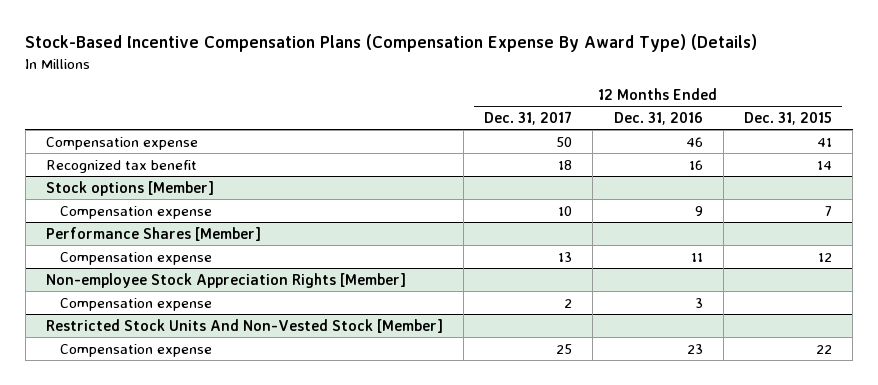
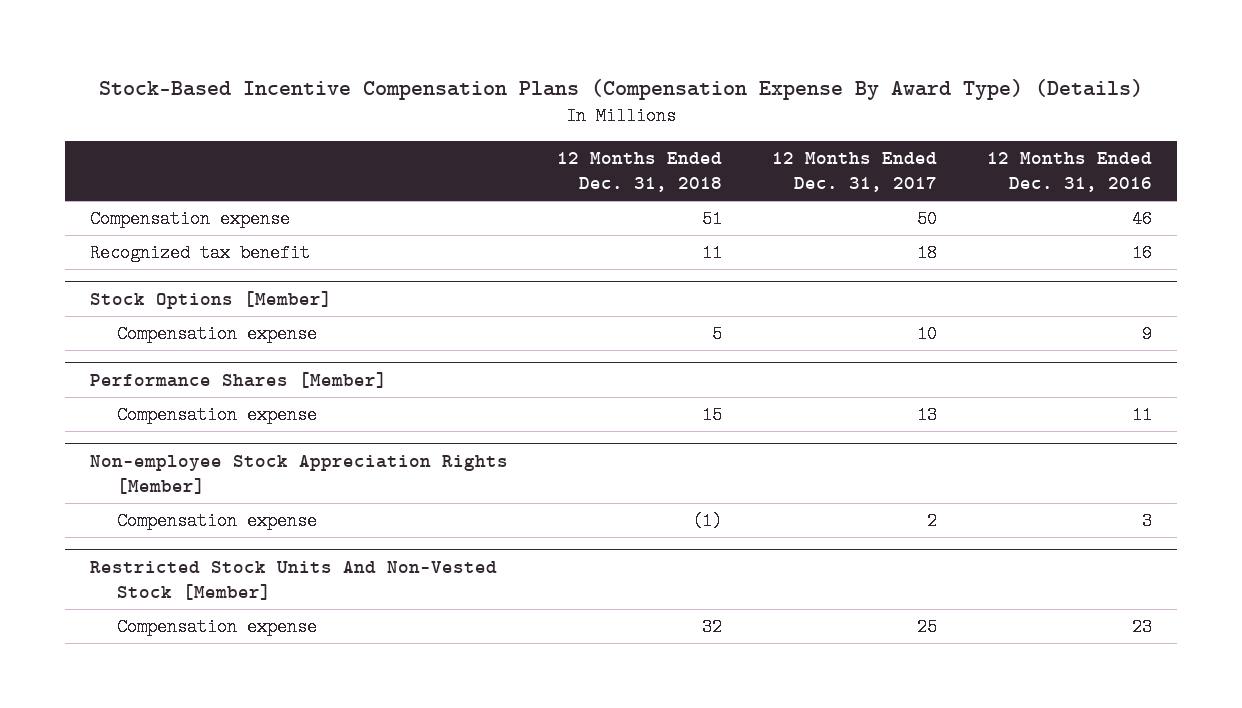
- | 12 Months Ended Dec. 31, 2017 | 12 Months Ended Dec. 31, 2016 | 12 Months Ended Dec. 31, 2015
+ | 12 Months Ended Dec. 31, 2018 | 12 Months Ended Dec. 31, 2017 | 12 Months Ended Dec. 31, 2016
- Stock options [Member]
+ Stock Options [Member]

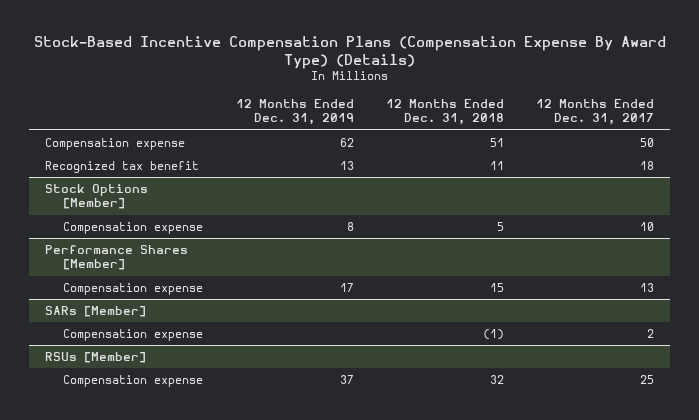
- | 12 Months Ended Dec. 31, 2018 | 12 Months Ended Dec. 31, 2017 | 12 Months Ended Dec. 31, 2016
+ | 12 Months Ended Dec. 31, 2019 | 12 Months Ended Dec. 31, 2018 | 12 Months Ended Dec. 31, 2017
- Non-employee Stock Appreciation Rights [Member]
+ SARs [Member]
- Restricted Stock Units And Non-Vested Stock [Member]
+ RSUs [Member]

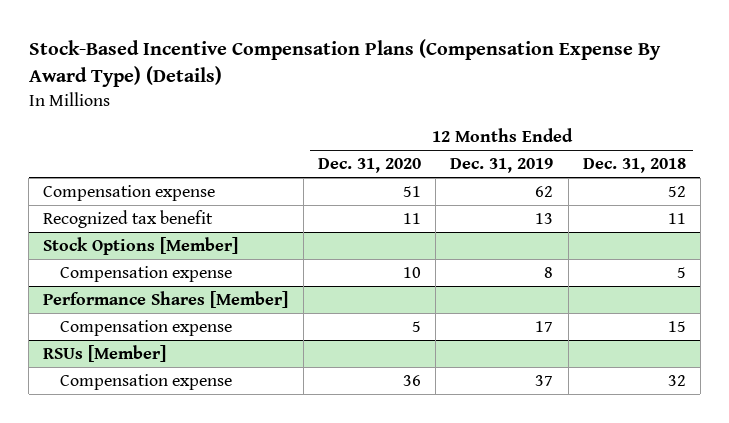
- | 12 Months Ended Dec. 31, 2019 | 12 Months Ended Dec. 31, 2018 | 12 Months Ended Dec. 31, 2017
+ | 12 Months Ended Dec. 31, 2020 | 12 Months Ended Dec. 31, 2019 | 12 Months Ended Dec. 31, 2018
- Compensation expense | 62 | 51 | 50
+ Compensation expense | 51 | 62 | 52
- SARs [Member]
- Compensation expense | | (1) | 2

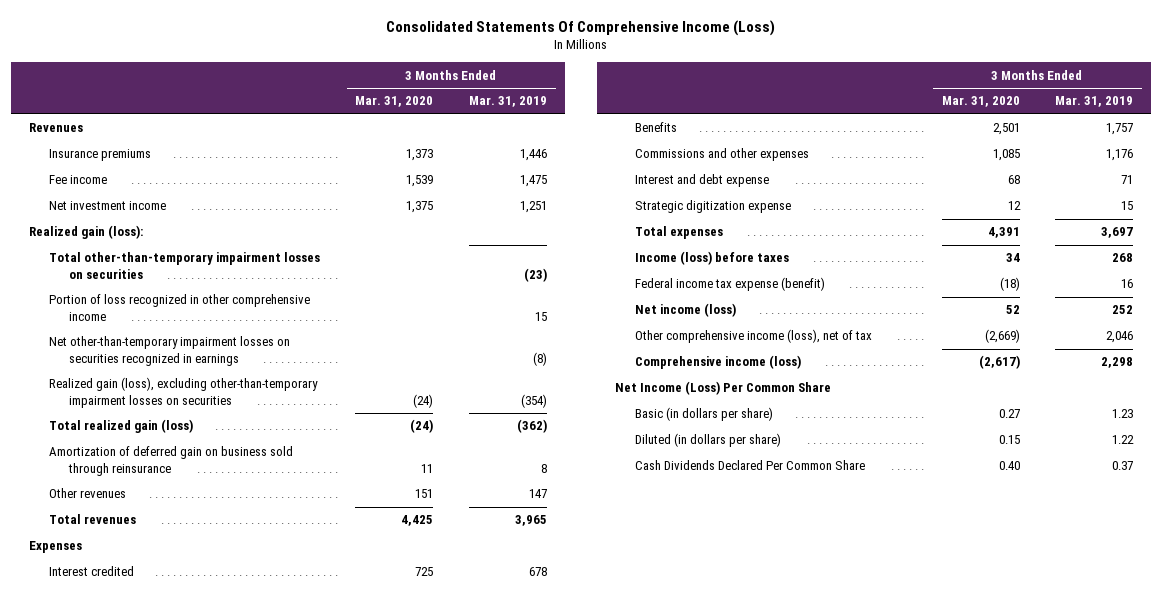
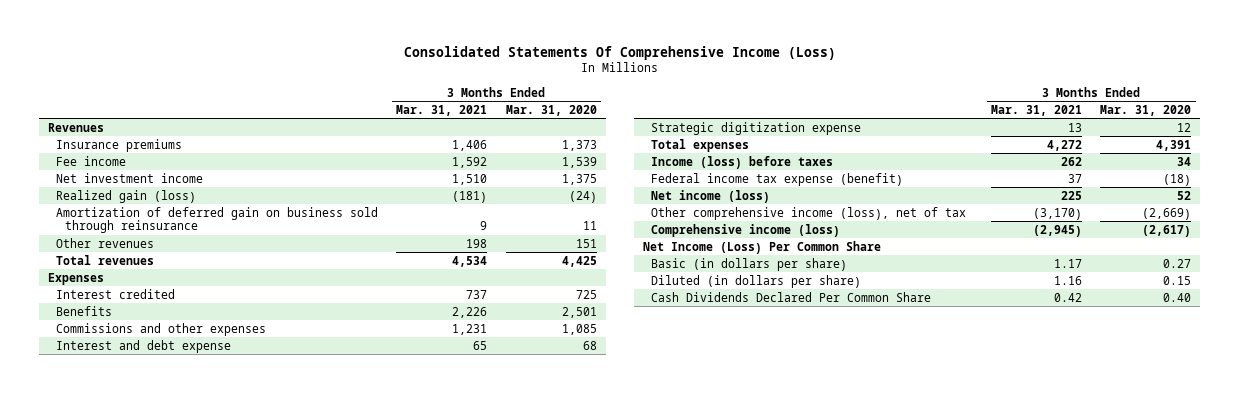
- | 3 Months Ended Mar. 31, 2020 | 3 Months Ended Mar. 31, 2019
+ | 3 Months Ended Mar. 31, 2021 | 3 Months Ended Mar. 31, 2020
- Realized gain (loss):
- Total other-than-temporary impairment losses on securities | | (23)
- Portion of loss recognized in other comprehensive income | | 15
- Net other-than-temporary impairment losses on securities recognized in earnings | | (8)
- Realized gain (loss), excluding other-than-temporary impairment losses on securities | (24) | (354)
- Total realized gain (loss) | (24) | (362)
+ Realized gain (loss) | (181) | (24)

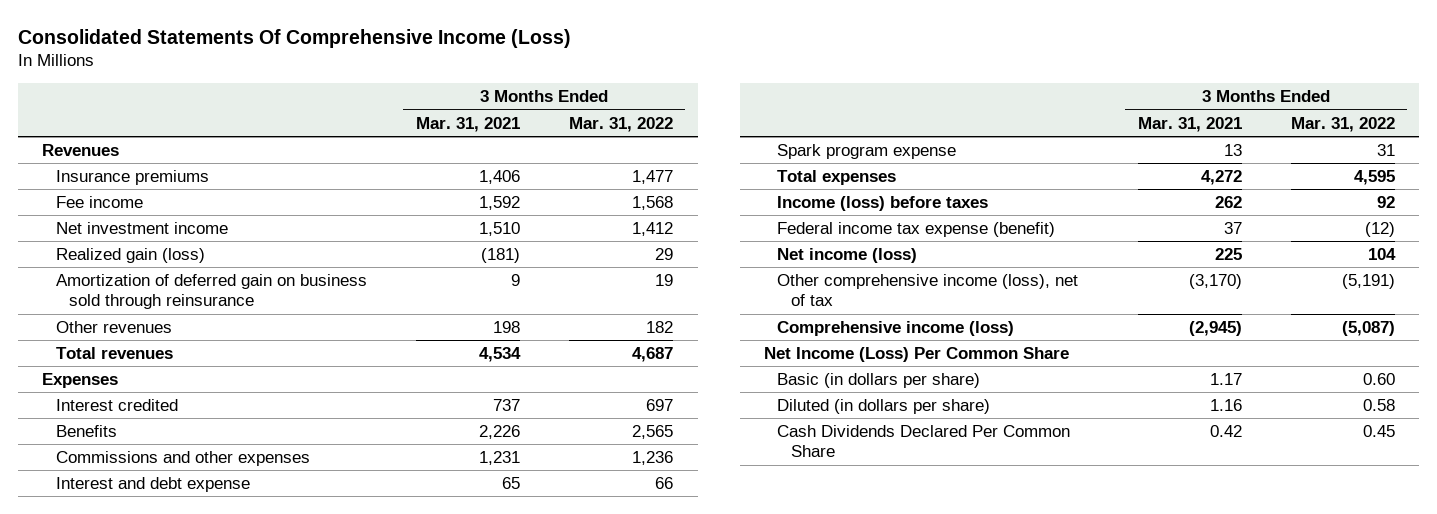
- | 3 Months Ended Mar. 31, 2021 | 3 Months Ended Mar. 31, 2020
+ | 3 Months Ended Mar. 31, 2021 | 3 Months Ended Mar. 31, 2022
- Strategic digitization expense | 13 | 12
+ Spark program expense | 13 | 31

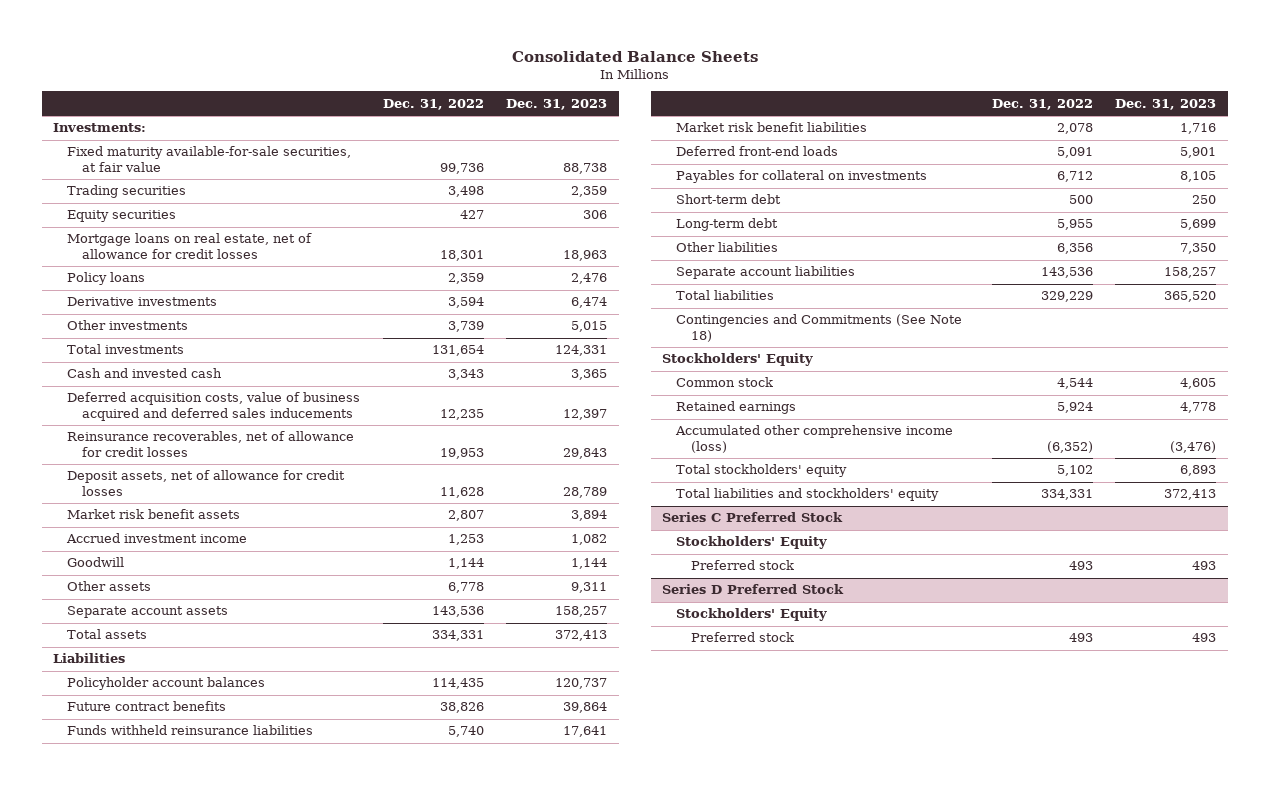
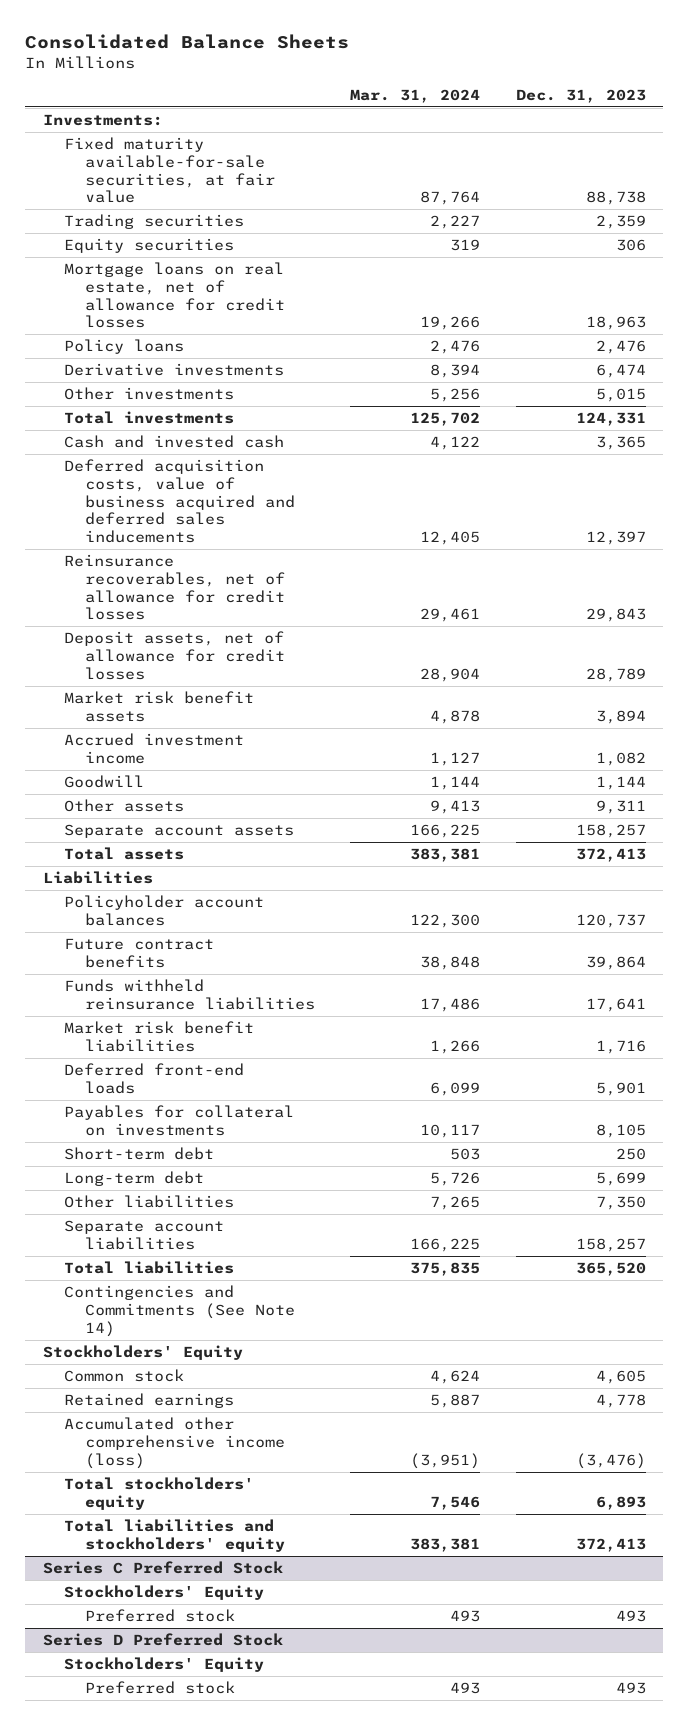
- | Dec. 31, 2022 | Dec. 31, 2023
+ | Mar. 31, 2024 | Dec. 31, 2023
- Contingencies and Commitments (See Note 18)
+ Contingencies and Commitments (See Note 14)

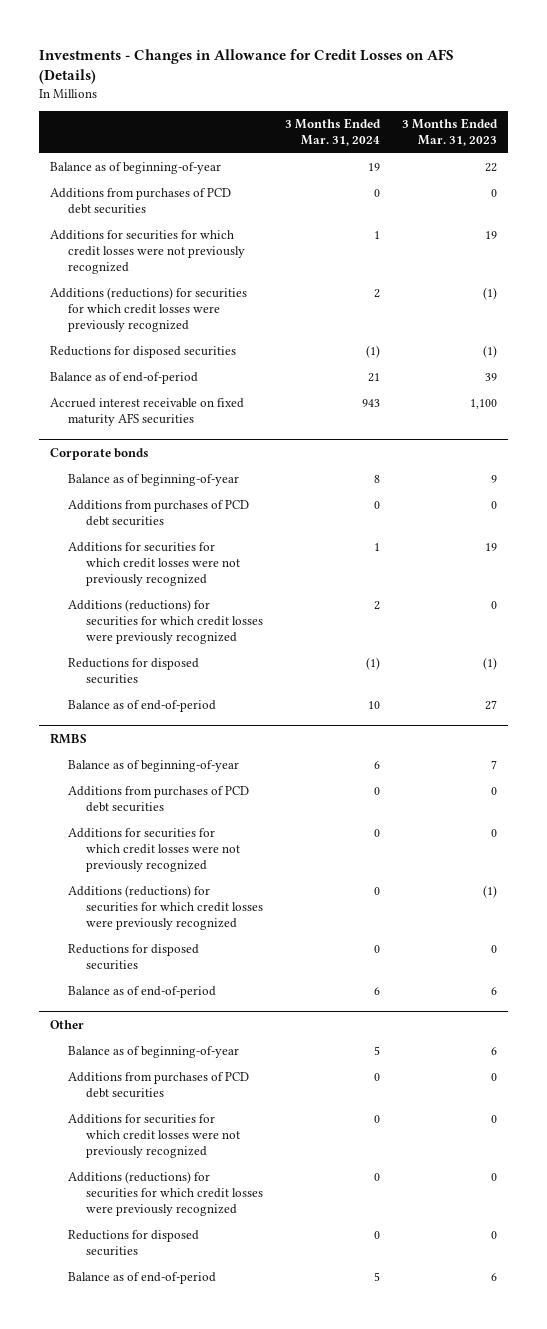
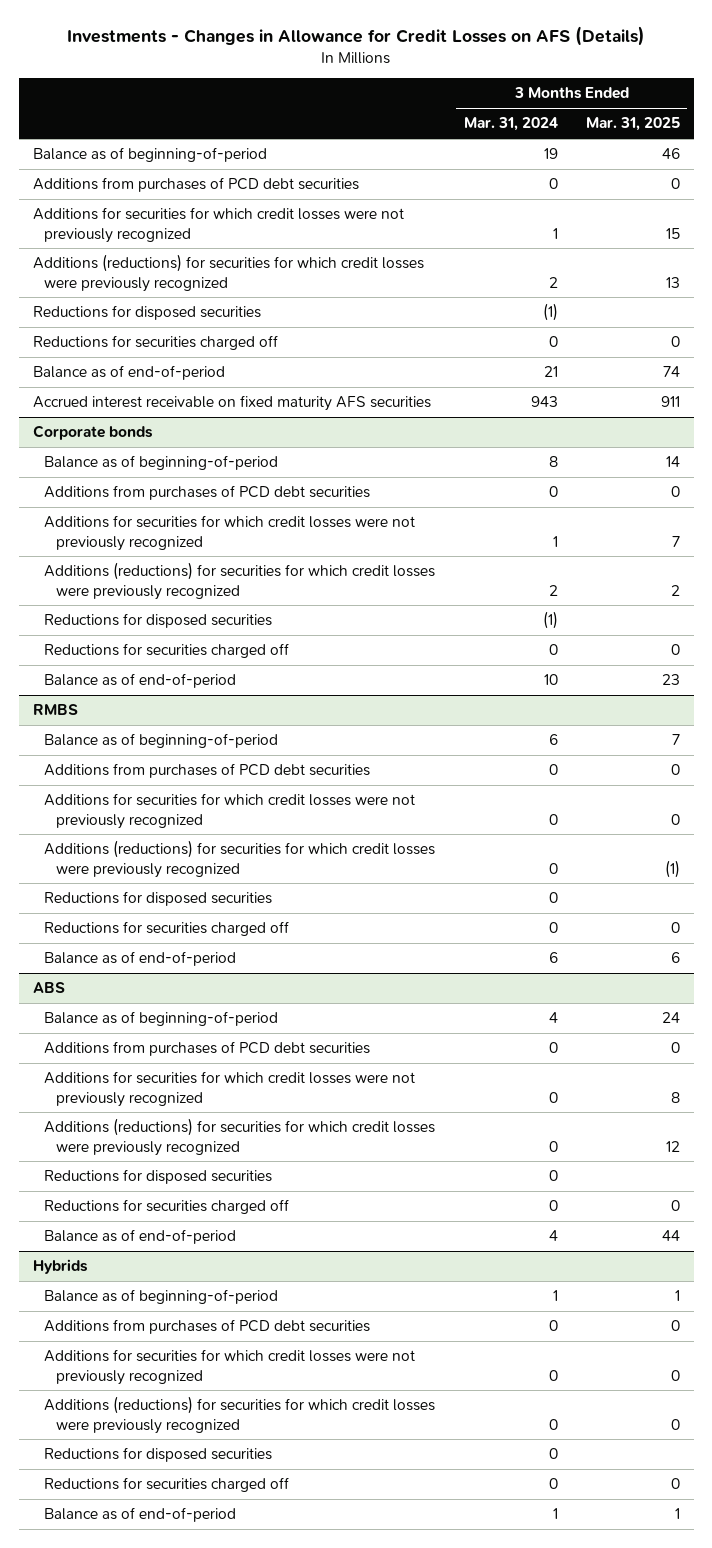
- | 3 Months Ended Mar. 31, 2024 | 3 Months Ended Mar. 31, 2023
+ | 3 Months Ended Mar. 31, 2024 | 3 Months Ended Mar. 31, 2025
- Balance as of beginning-of-year | 19 | 22
+ Balance as of beginning-of-period | 19 | 46
+ Reductions for securities charged off | 0 | 0
@ Corporate bonds
- Balance as of beginning-of-year | 8 | 9
+ Balance as of beginning-of-period | 8 | 14
+ Reductions for securities charged off | 0 | 0
@ RMBS
- Balance as of beginning-of-year | 6 | 7
+ Balance as of beginning-of-period | 6 | 7
+ Reductions for securities charged off | 0 | 0
- Other
- Balance as of beginning-of-year | 5 | 6
+ ABS
+ Balance as of beginning-of-period | 4 | 24
- Balance as of end-of-period | 5 | 6
+ Reductions for securities charged off | 0 | 0
+ Balance as of end-of-period | 4 | 44
+ Hybrids
+ Balance as of beginning-of-period | 1 | 1
+ Additions from purchases of PCD debt securities | 0 | 0
+ Additions for securities for which credit losses were not previously recognized | 0 | 0
+ Additions (reductions) for securities for which credit losses were previously recognized | 0 | 0
+ Reductions for disposed securities | 0 |
+ Reductions for securities charged off | 0 | 0
+ Balance as of end-of-period | 1 | 1

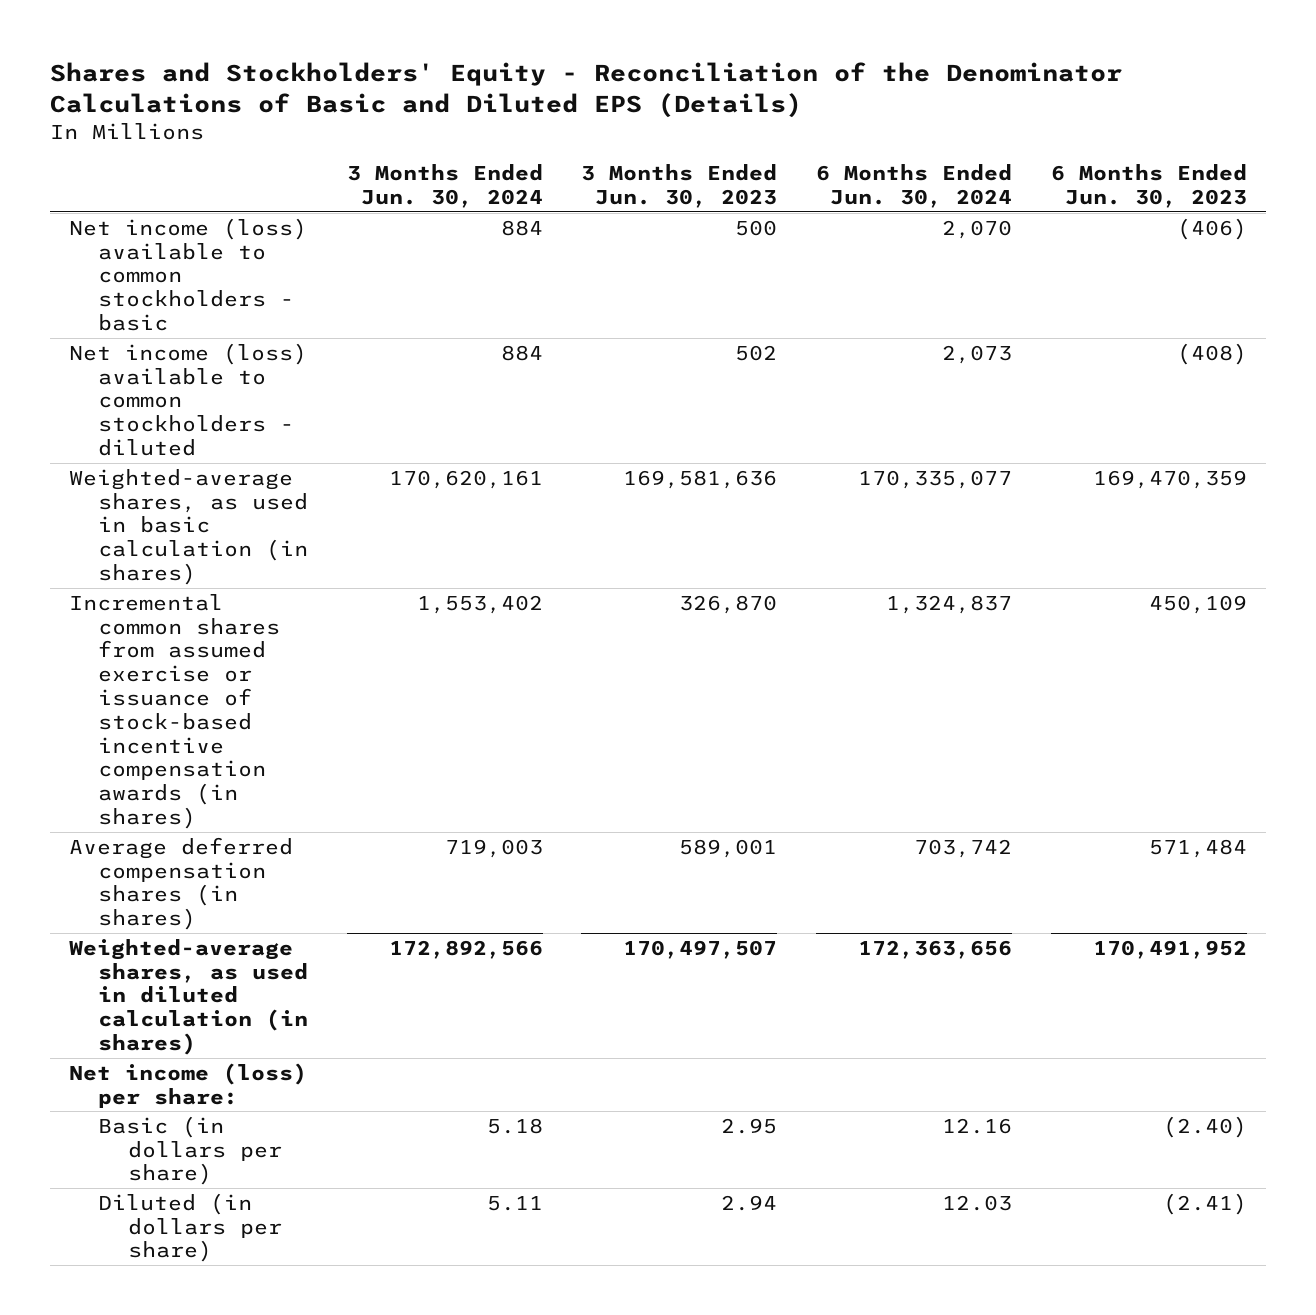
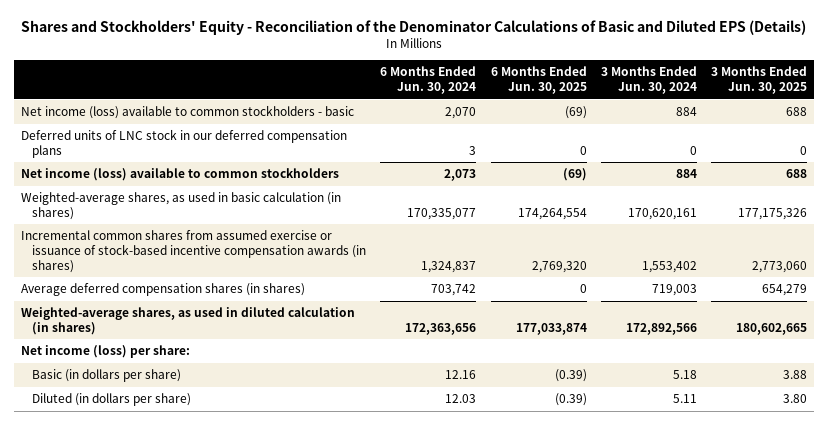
- | 3 Months Ended Jun. 30, 2024 | 3 Months Ended Jun. 30, 2023 | 6 Months Ended Jun. 30, 2024 | 6 Months Ended Jun. 30, 2023
+ | 6 Months Ended Jun. 30, 2024 | 6 Months Ended Jun. 30, 2025 | 3 Months Ended Jun. 30, 2024 | 3 Months Ended Jun. 30, 2025
- Net income (loss) available to common stockholders - diluted | 884 | 502 | 2,073 | (408)
+ Deferred units of LNC stock in our deferred compensation plans | 3 | 0 | 0 | 0
+ Net income (loss) available to common stockholders | 2,073 | (69) | 884 | 688

